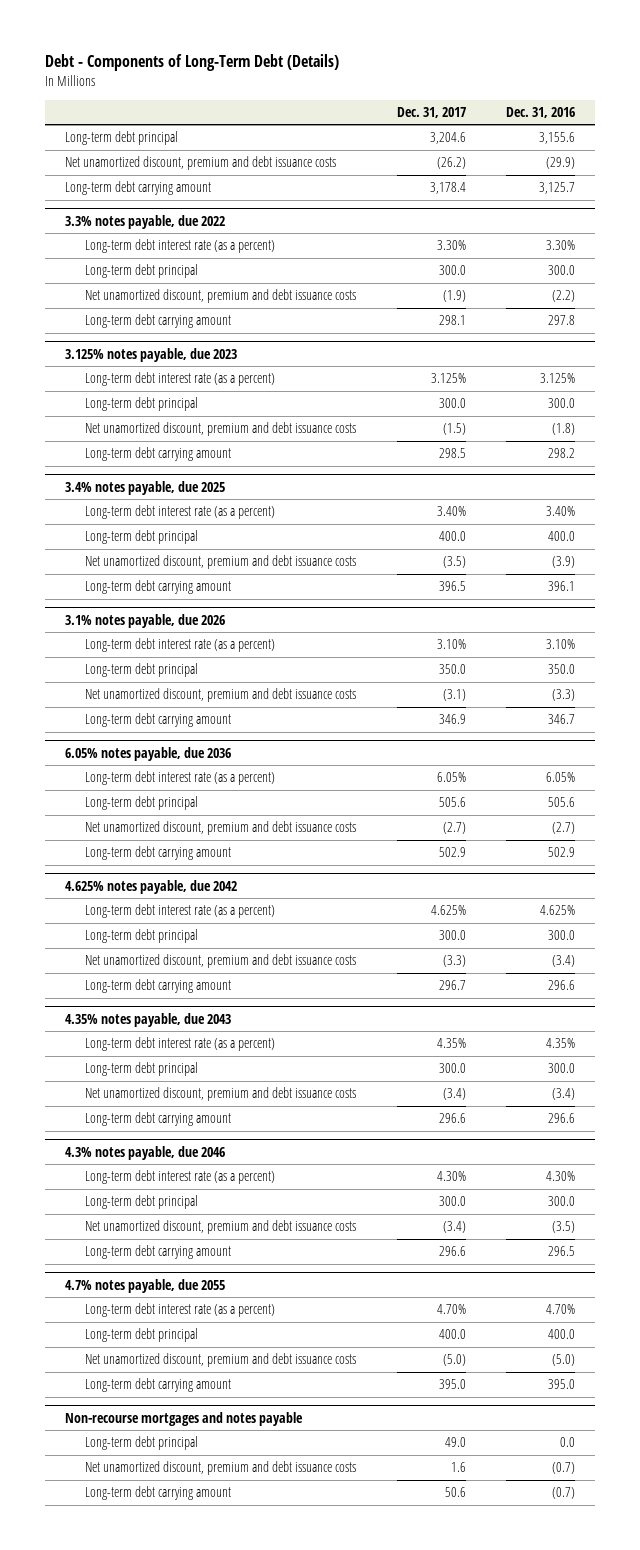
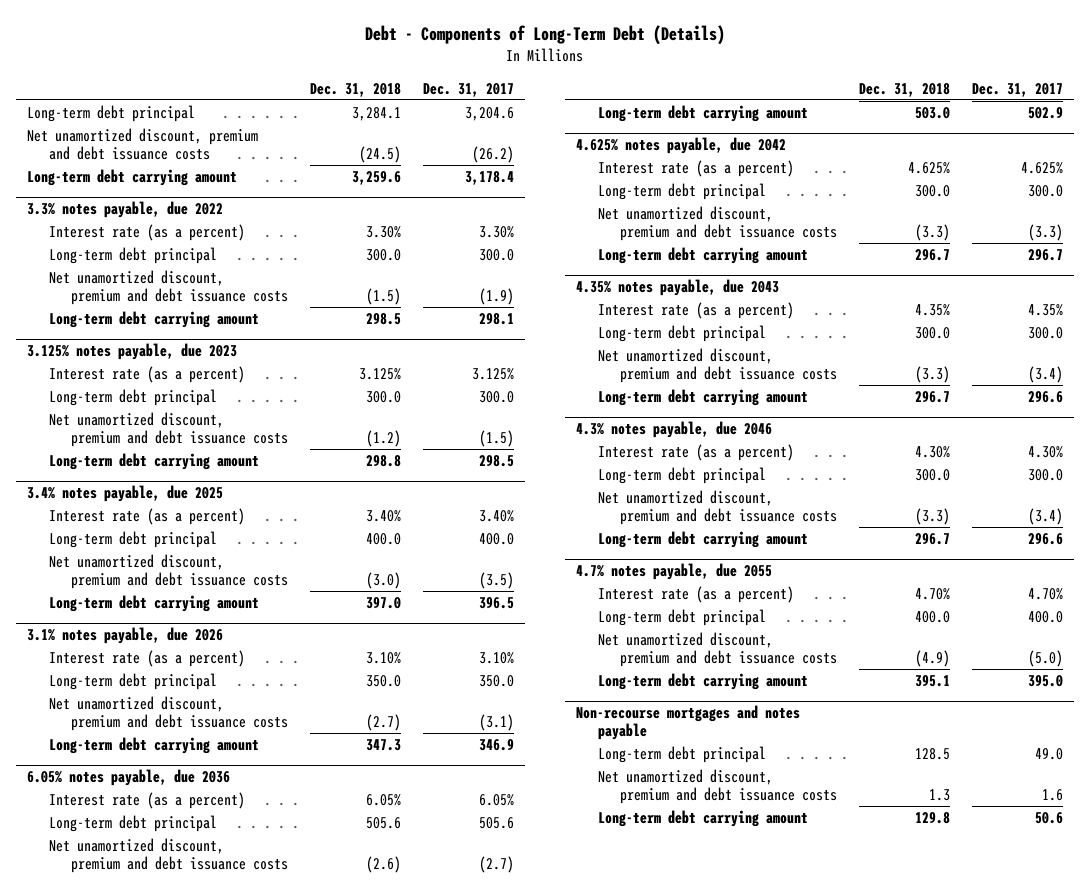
- | Dec. 31, 2017 | Dec. 31, 2016
+ | Dec. 31, 2018 | Dec. 31, 2017
@ 3.3% notes payable, due 2022
- Long-term debt interest rate (as a percent) | 3.30% | 3.30%
+ Interest rate (as a percent) | 3.30% | 3.30%
@ 3.125% notes payable, due 2023
- Long-term debt interest rate (as a percent) | 3.125% | 3.125%
+ Interest rate (as a percent) | 3.125% | 3.125%
@ 3.4% notes payable, due 2025
- Long-term debt interest rate (as a percent) | 3.40% | 3.40%
+ Interest rate (as a percent) | 3.40% | 3.40%
@ 3.1% notes payable, due 2026
- Long-term debt interest rate (as a percent) | 3.10% | 3.10%
+ Interest rate (as a percent) | 3.10% | 3.10%
@ 6.05% notes payable, due 2036
- Long-term debt interest rate (as a percent) | 6.05% | 6.05%
+ Interest rate (as a percent) | 6.05% | 6.05%
@ 4.625% notes payable, due 2042
- Long-term debt interest rate (as a percent) | 4.625% | 4.625%
+ Interest rate (as a percent) | 4.625% | 4.625%
@ 4.35% notes payable, due 2043
- Long-term debt interest rate (as a percent) | 4.35% | 4.35%
+ Interest rate (as a percent) | 4.35% | 4.35%
@ 4.3% notes payable, due 2046
- Long-term debt interest rate (as a percent) | 4.30% | 4.30%
+ Interest rate (as a percent) | 4.30% | 4.30%
@ 4.7% notes payable, due 2055
- Long-term debt interest rate (as a percent) | 4.70% | 4.70%
+ Interest rate (as a percent) | 4.70% | 4.70%

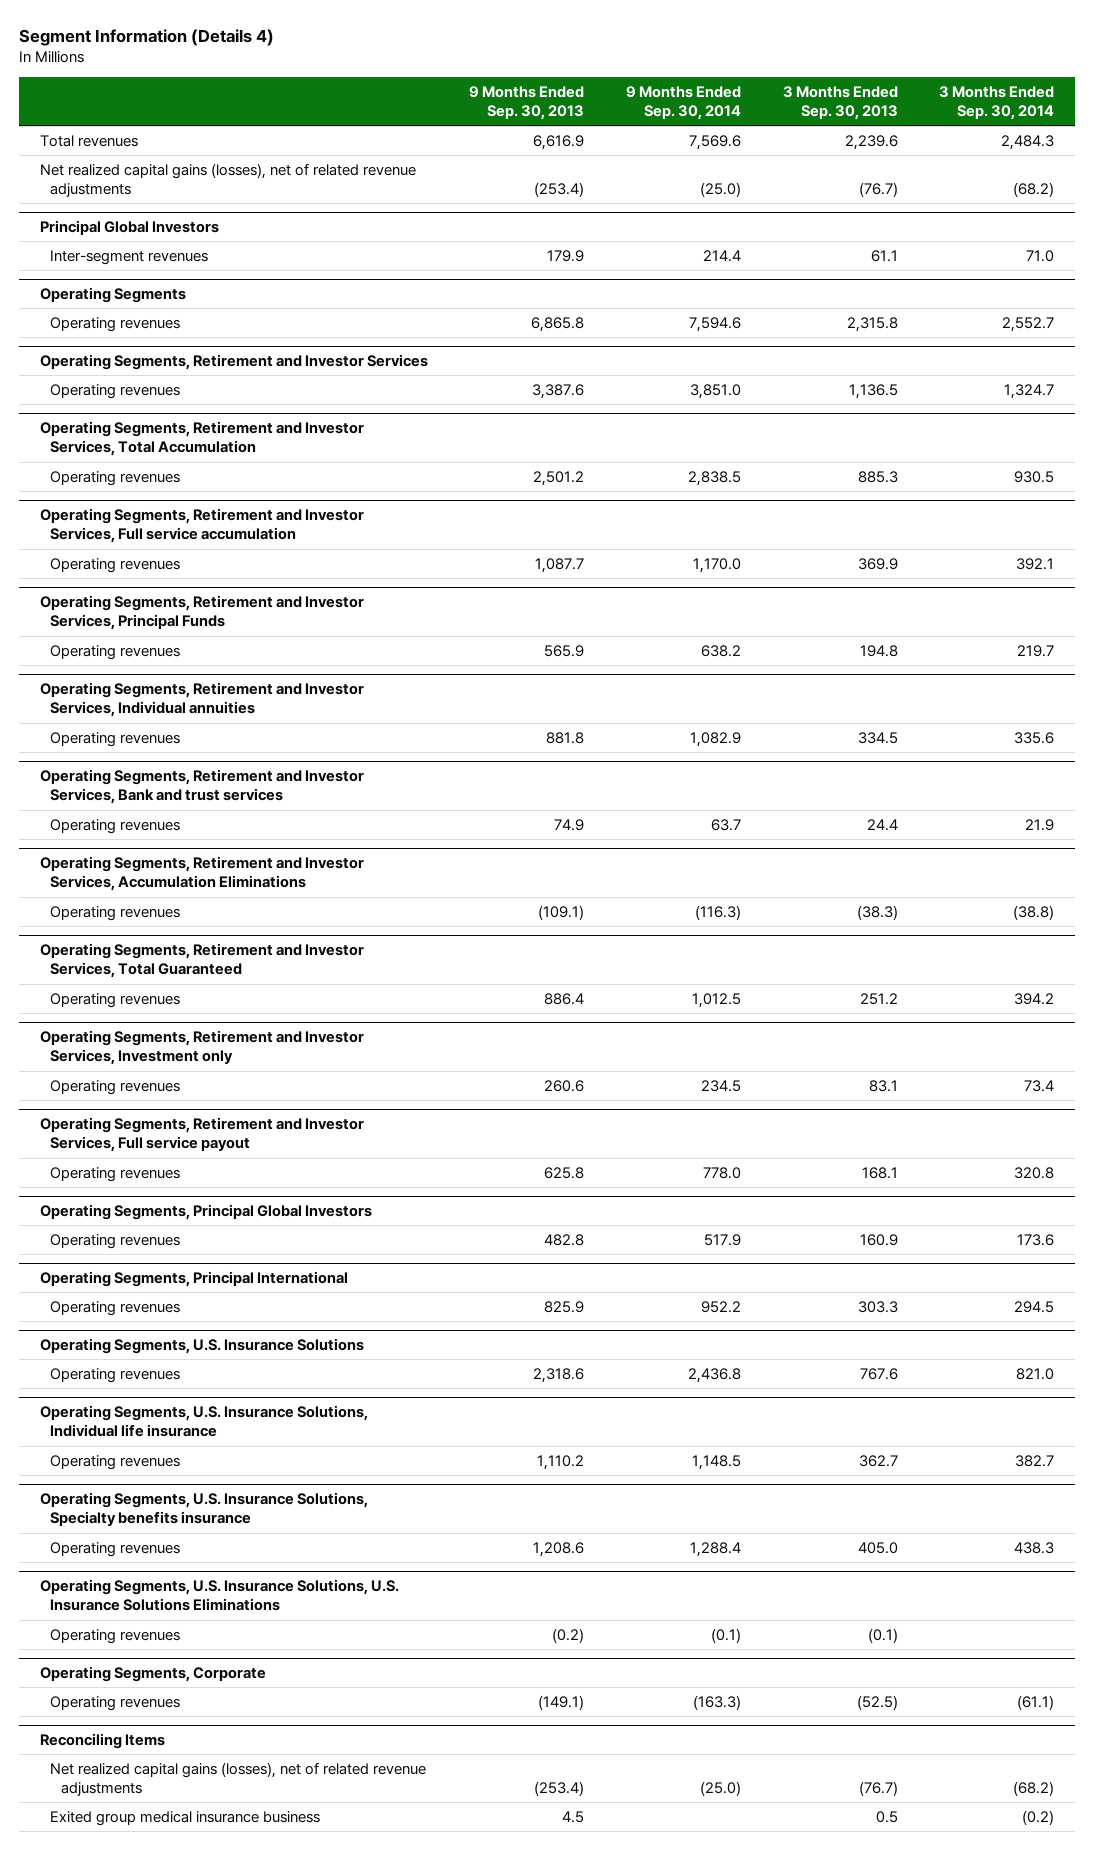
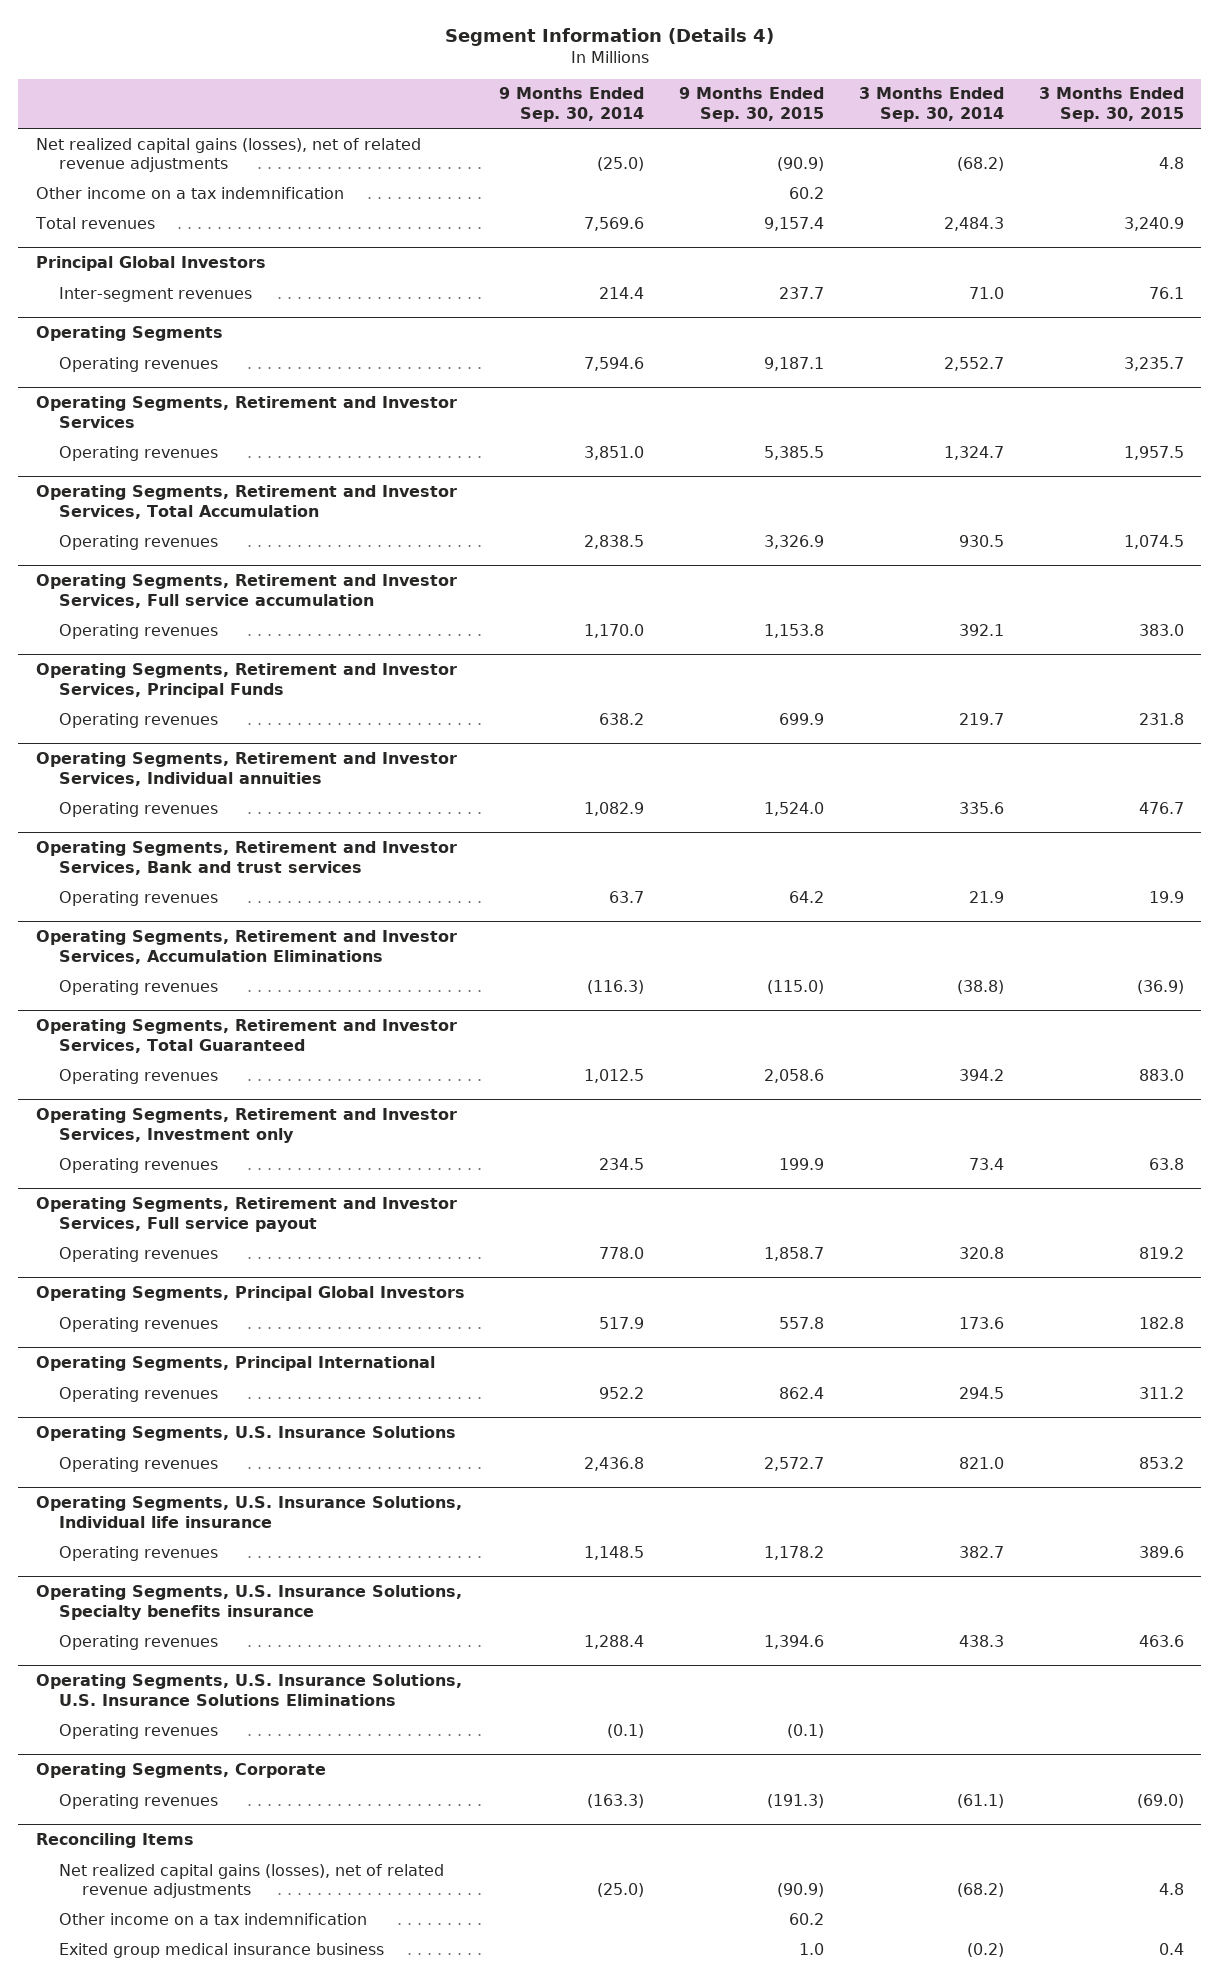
- | 9 Months Ended Sep. 30, 2013 | 9 Months Ended Sep. 30, 2014 | 3 Months Ended Sep. 30, 2013 | 3 Months Ended Sep. 30, 2014
+ | 9 Months Ended Sep. 30, 2014 | 9 Months Ended Sep. 30, 2015 | 3 Months Ended Sep. 30, 2014 | 3 Months Ended Sep. 30, 2015
+ Other income on a tax indemnification | | 60.2 | |
moved down: Total revenues | 7,569.6 | 9,157.4 | 2,484.3 | 3,240.9
@ Reconciling Items
+ Other income on a tax indemnification | | 60.2 | |

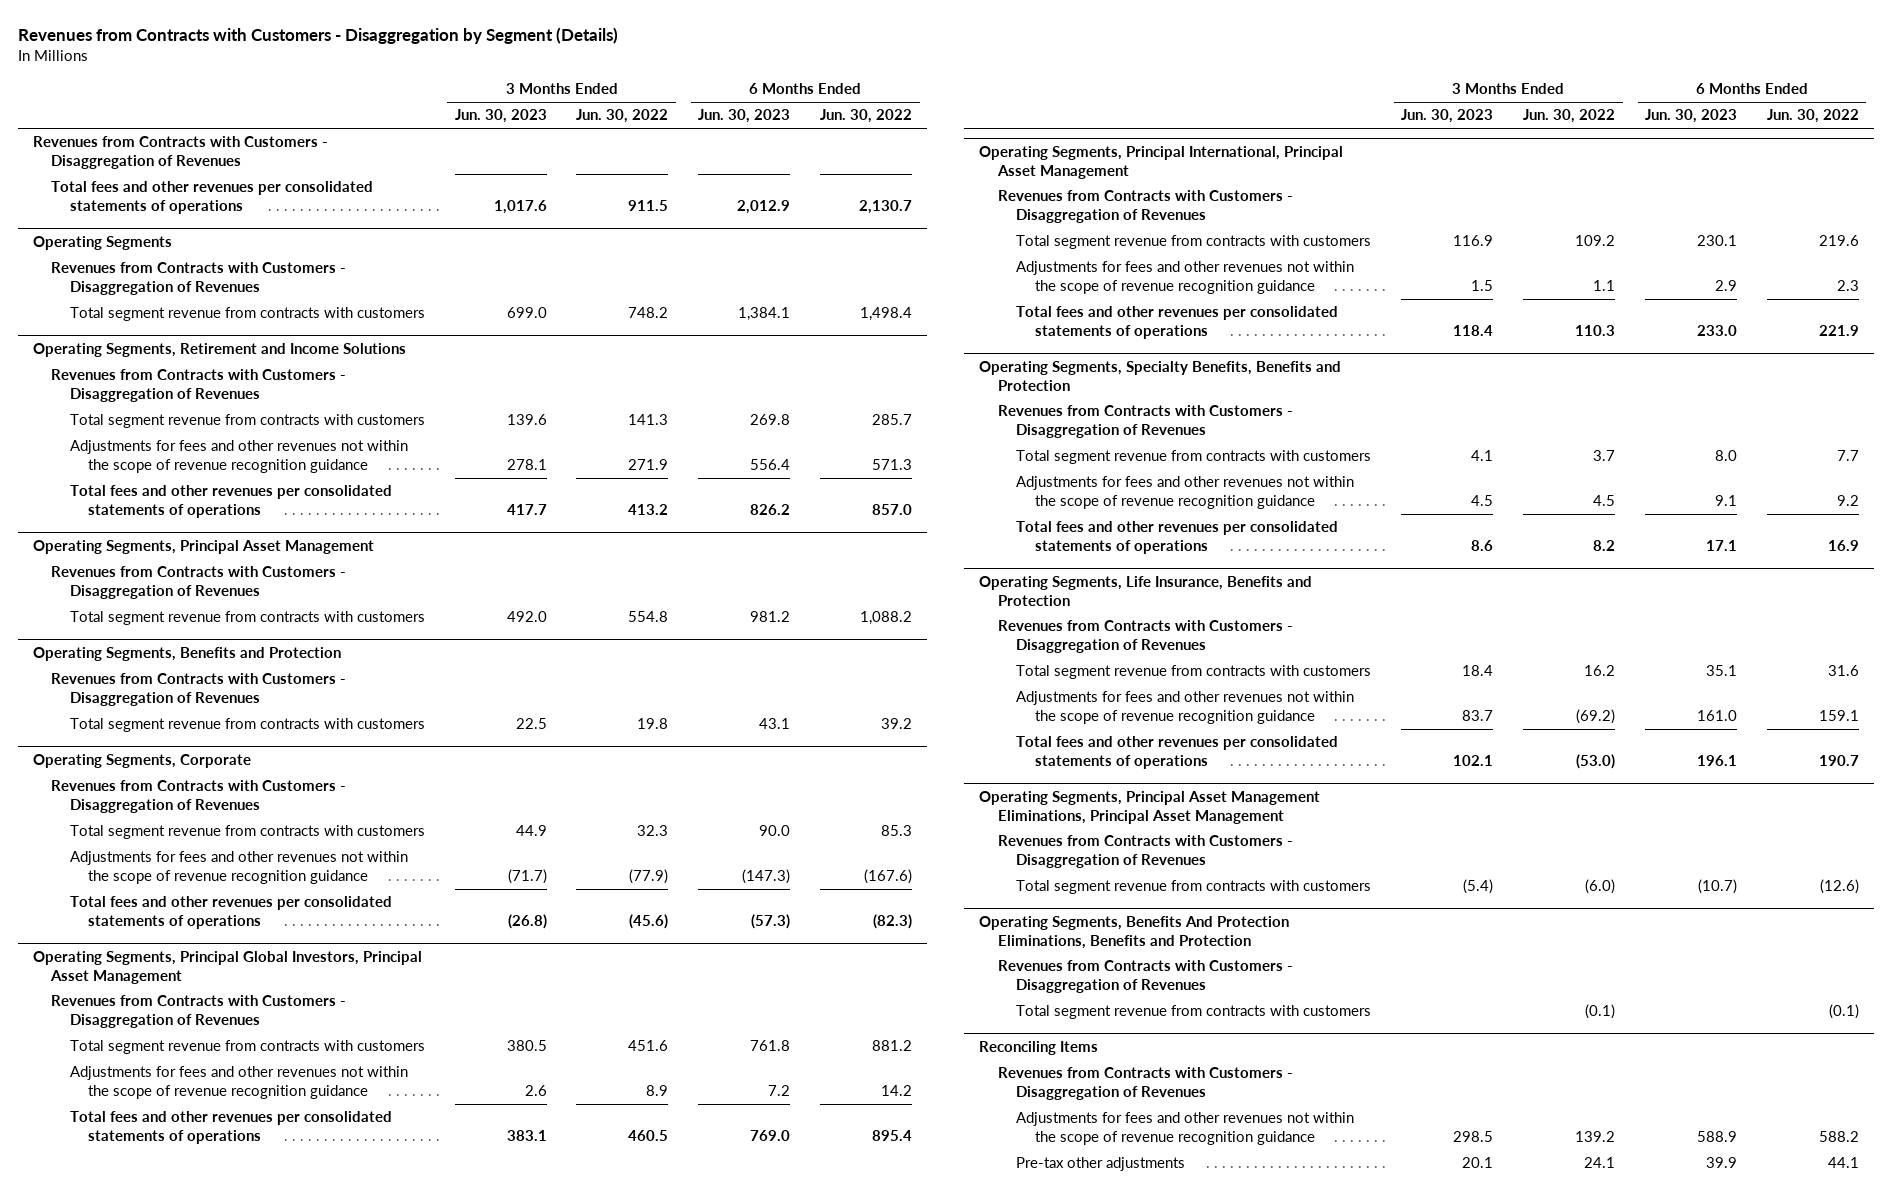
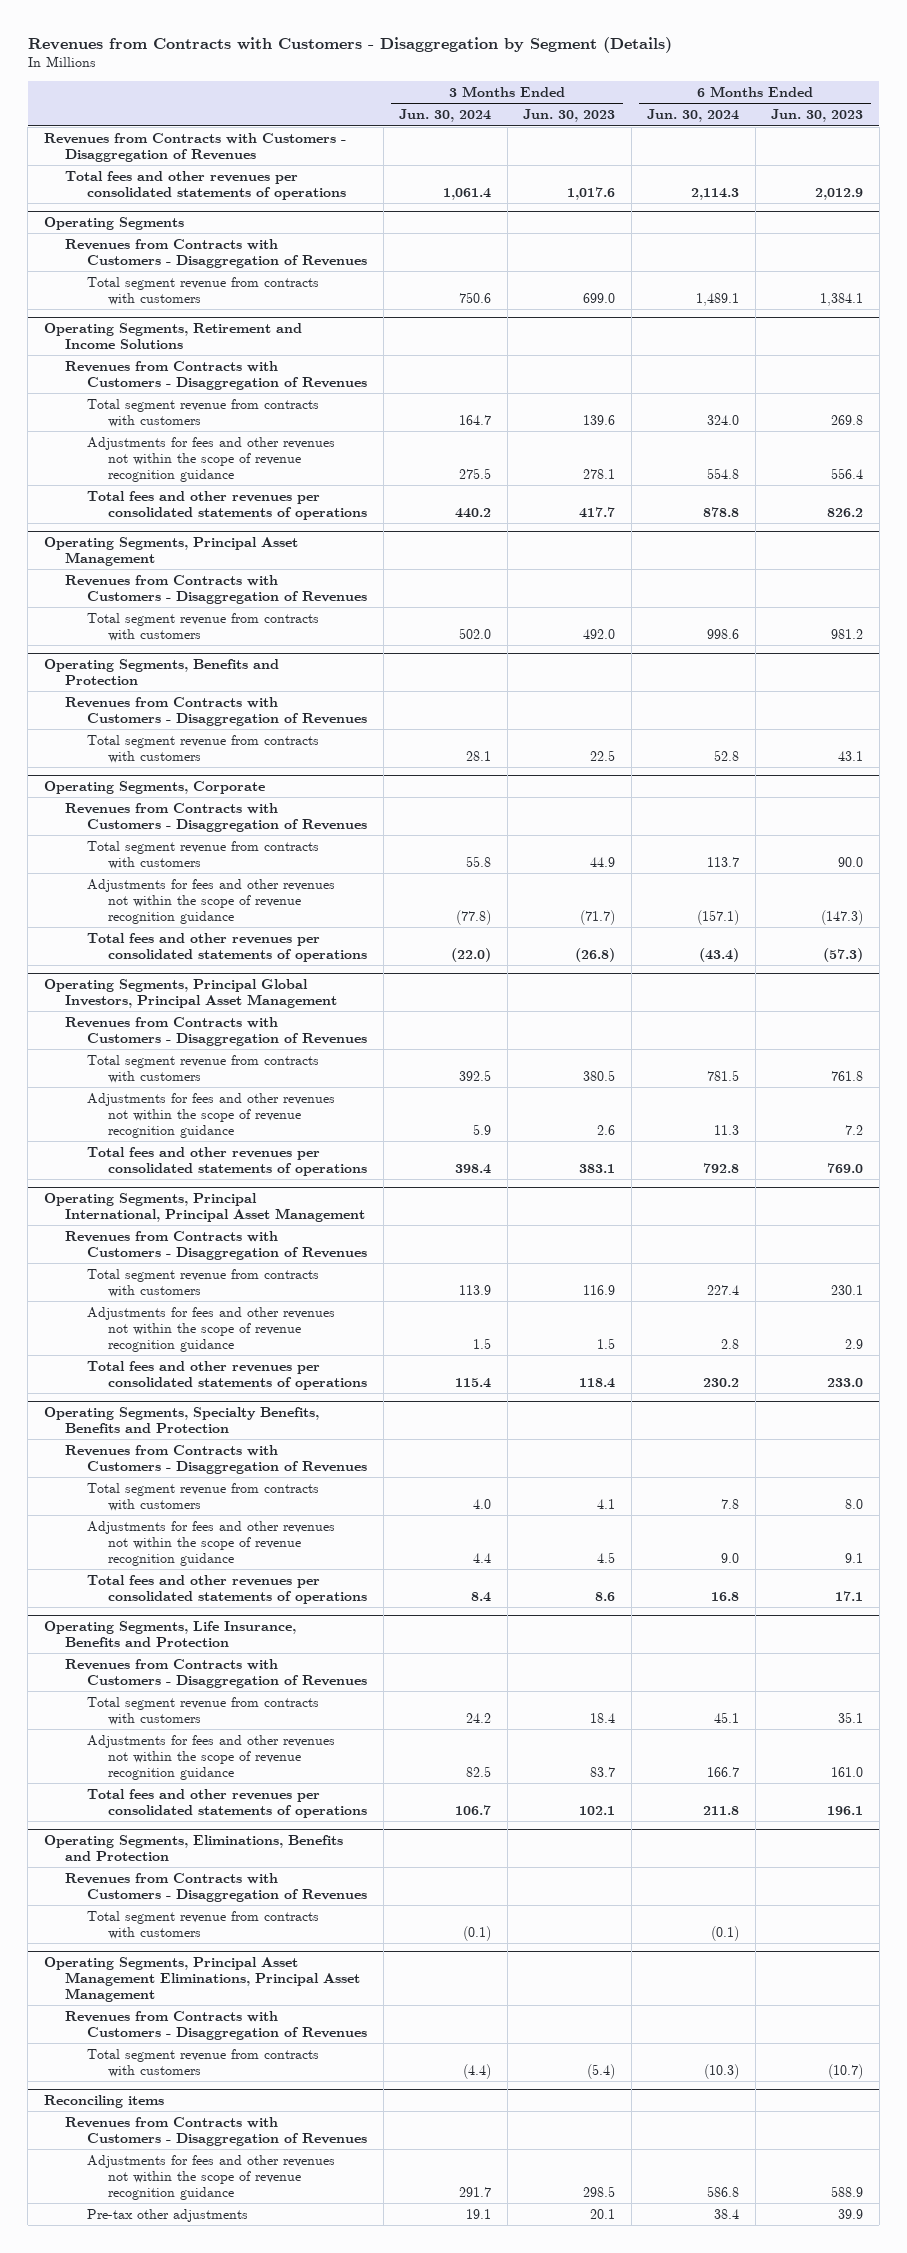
- | 3 Months Ended Jun. 30, 2023 | 3 Months Ended Jun. 30, 2022 | 6 Months Ended Jun. 30, 2023 | 6 Months Ended Jun. 30, 2022
+ | 3 Months Ended Jun. 30, 2024 | 3 Months Ended Jun. 30, 2023 | 6 Months Ended Jun. 30, 2024 | 6 Months Ended Jun. 30, 2023
+ Operating Segments, Eliminations, Benefits and Protection
+ Revenues from Contracts with Customers - Disaggregation of Revenues
+ Total segment revenue from contracts with customers | (0.1) | | (0.1) |
- Operating Segments, Benefits And Protection Eliminations, Benefits and Protection
- Revenues from Contracts with Customers - Disaggregation of Revenues
- Total segment revenue from contracts with customers | | (0.1) | | (0.1)
- Reconciling Items
+ Reconciling items

